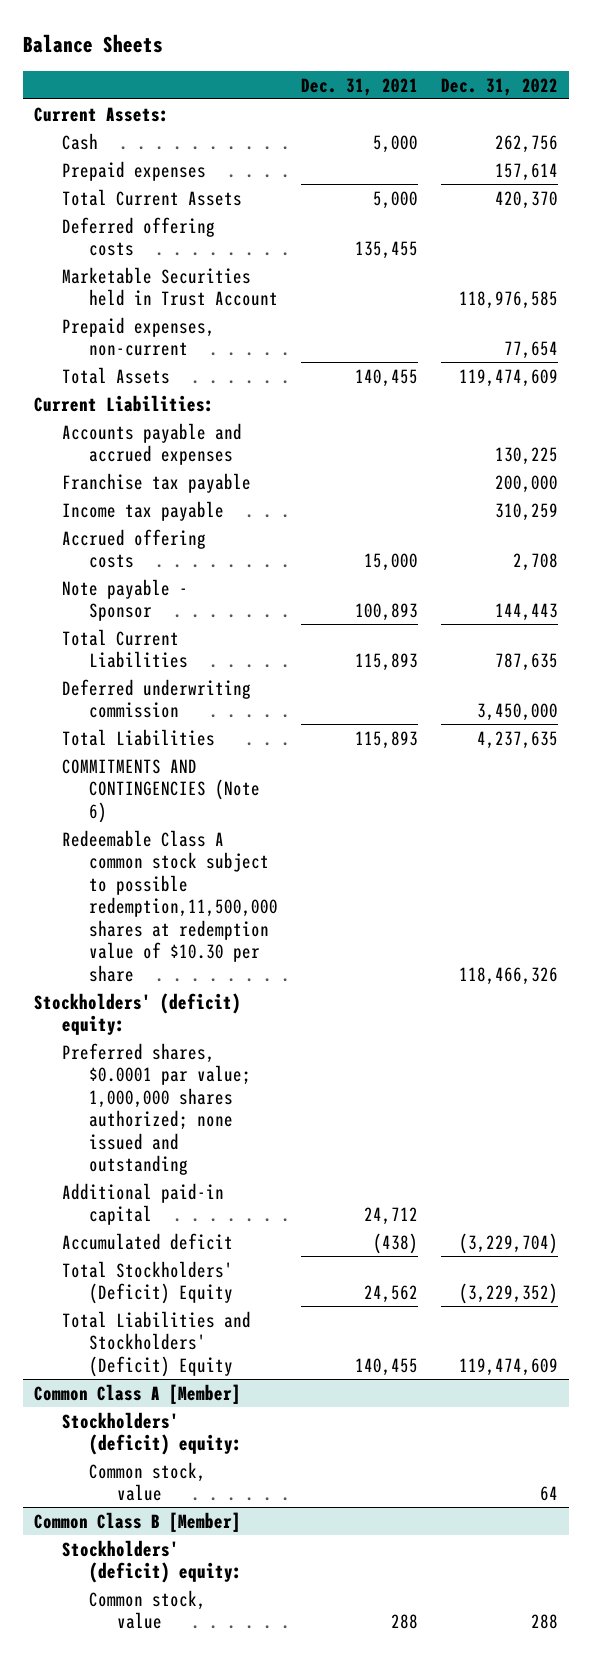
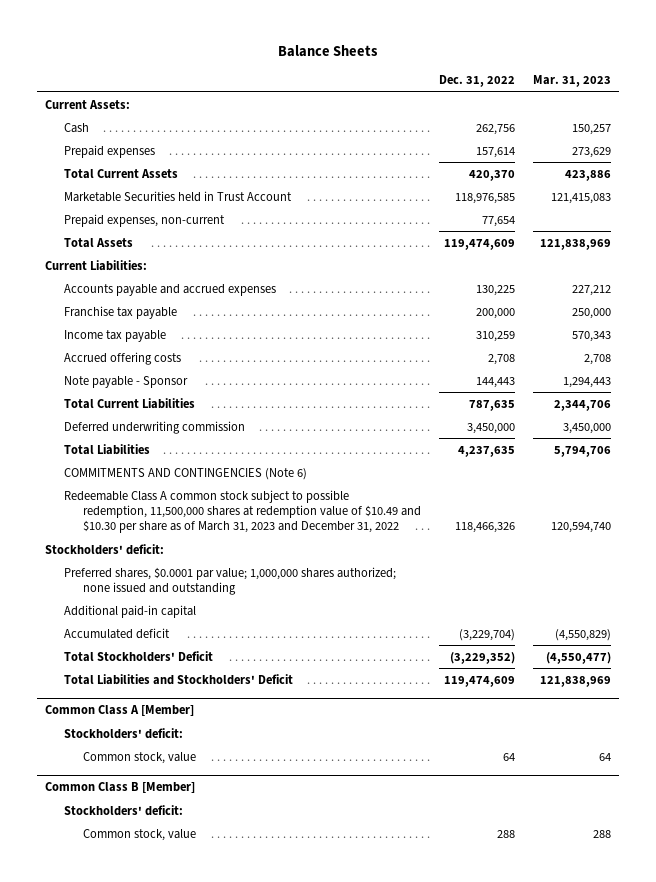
- | Dec. 31, 2021 | Dec. 31, 2022
+ | Dec. 31, 2022 | Mar. 31, 2023
- Deferred offering costs | 135,455 |
- Redeemable Class A common stock subject to possible redemption,11,500,000 shares at redemption value of $10.30 per share | | 118,466,326
- Stockholders' (deficit) equity:
+ Redeemable Class A common stock subject to possible redemption, 11,500,000 shares at redemption value of $10.49 and $10.30 per share as of March 31, 2023 and December 31, 2022 | 118,466,326 | 120,594,740
+ Stockholders' deficit:
- Total Stockholders' (Deficit) Equity | 24,562 | (3,229,352)
- Total Liabilities and Stockholders' (Deficit) Equity | 140,455 | 119,474,609
+ Total Stockholders' Deficit | (3,229,352) | (4,550,477)
+ Total Liabilities and Stockholders' Deficit | 119,474,609 | 121,838,969
@ Common Class A [Member]
- Stockholders' (deficit) equity:
+ Stockholders' deficit:
@ Common Class B [Member]
- Stockholders' (deficit) equity:
+ Stockholders' deficit:

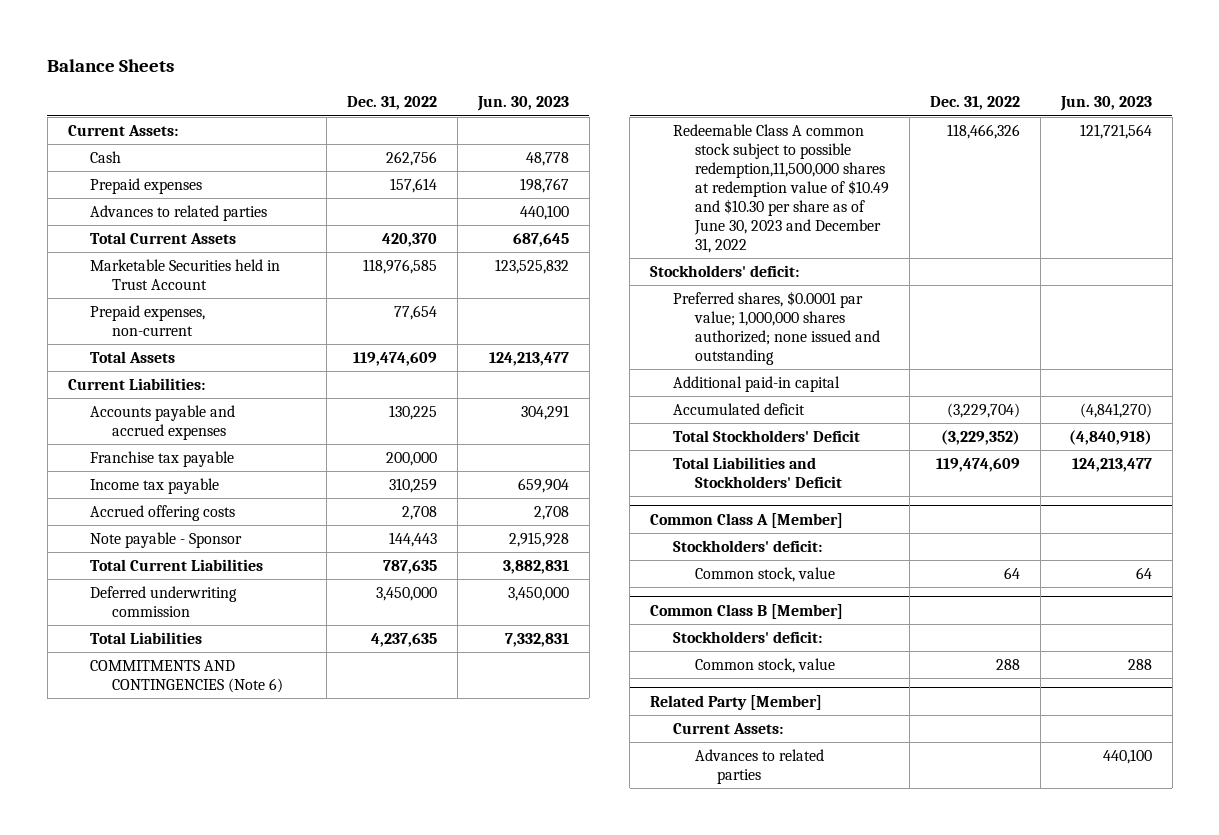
- | Dec. 31, 2022 | Mar. 31, 2023
+ | Dec. 31, 2022 | Jun. 30, 2023
+ Advances to related parties | | 440,100
- Redeemable Class A common stock subject to possible redemption, 11,500,000 shares at redemption value of $10.49 and $10.30 per share as of March 31, 2023 and December 31, 2022 | 118,466,326 | 120,594,740
+ Redeemable Class A common stock subject to possible redemption,11,500,000 shares at redemption value of $10.49 and $10.30 per share as of June 30, 2023 and December 31, 2022 | 118,466,326 | 121,721,564
+ Related Party [Member]
+ Current Assets:
+ Advances to related parties | | 440,100

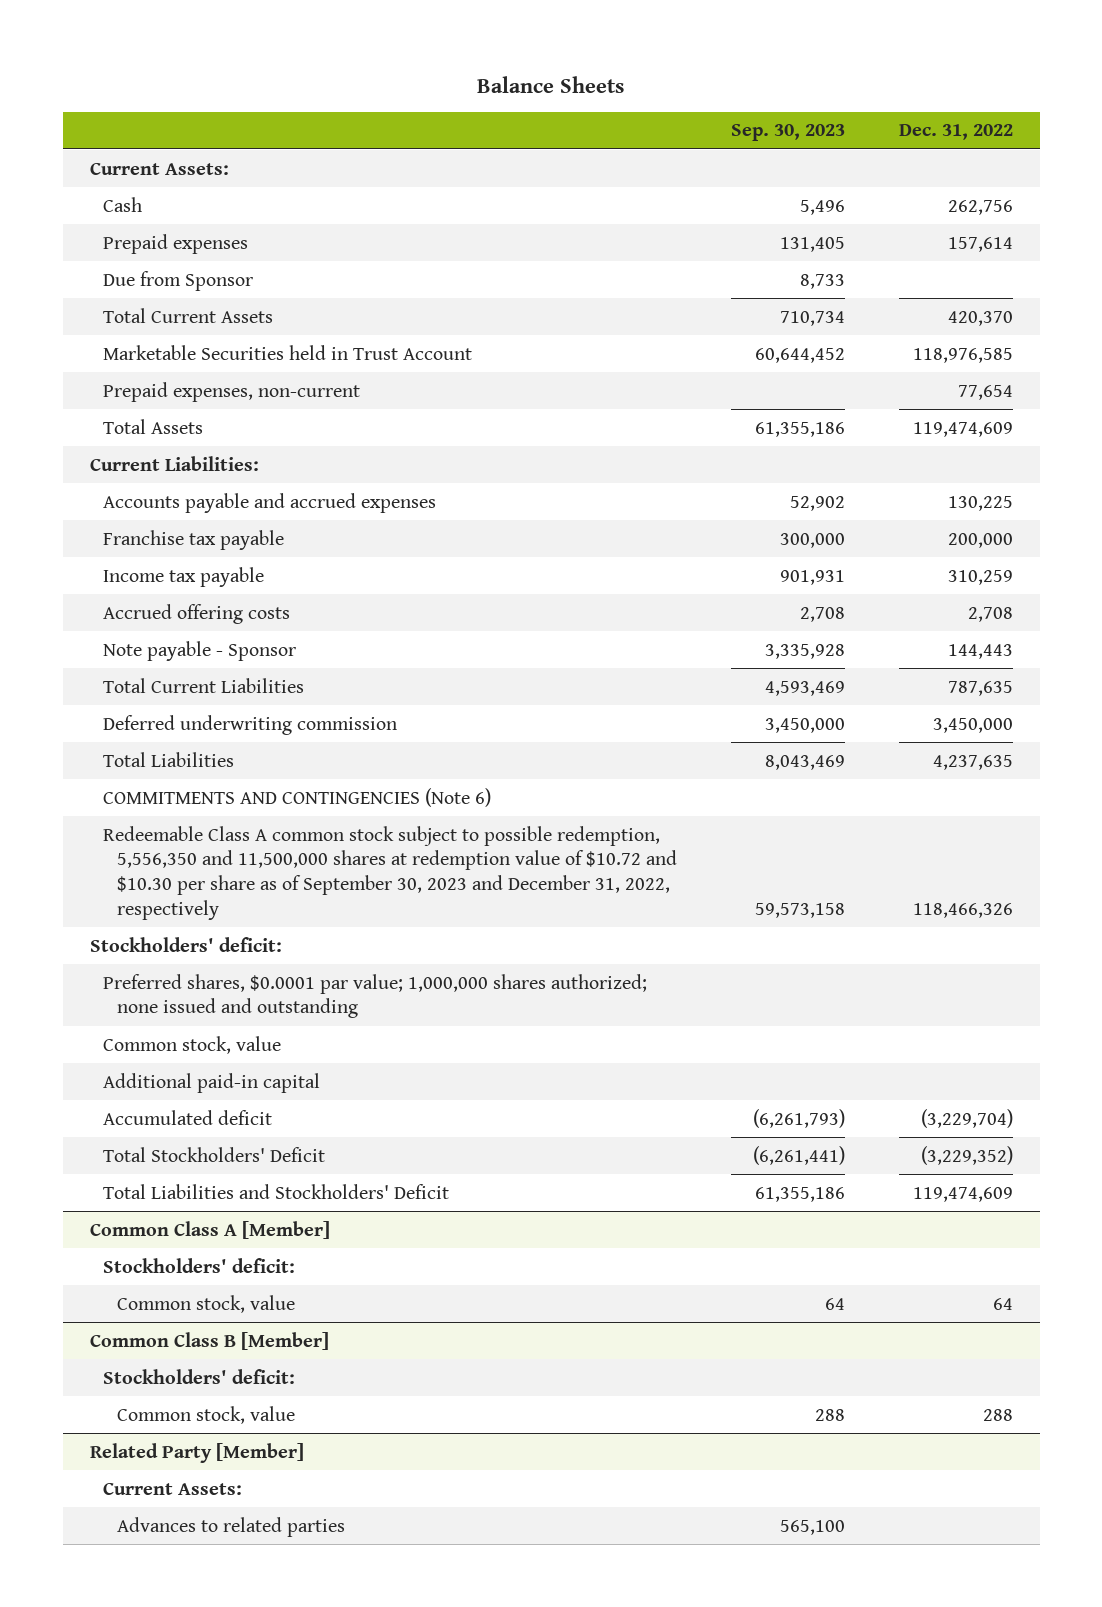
- | Dec. 31, 2022 | Jun. 30, 2023
+ | Sep. 30, 2023 | Dec. 31, 2022
- Advances to related parties | | 440,100
+ Due from Sponsor | 8,733 |
- Redeemable Class A common stock subject to possible redemption,11,500,000 shares at redemption value of $10.49 and $10.30 per share as of June 30, 2023 and December 31, 2022 | 118,466,326 | 121,721,564
+ Redeemable Class A common stock subject to possible redemption, 5,556,350 and 11,500,000 shares at redemption value of $10.72 and $10.30 per share as of September 30, 2023 and December 31, 2022, respectively | 59,573,158 | 118,466,326
+ Common stock, value

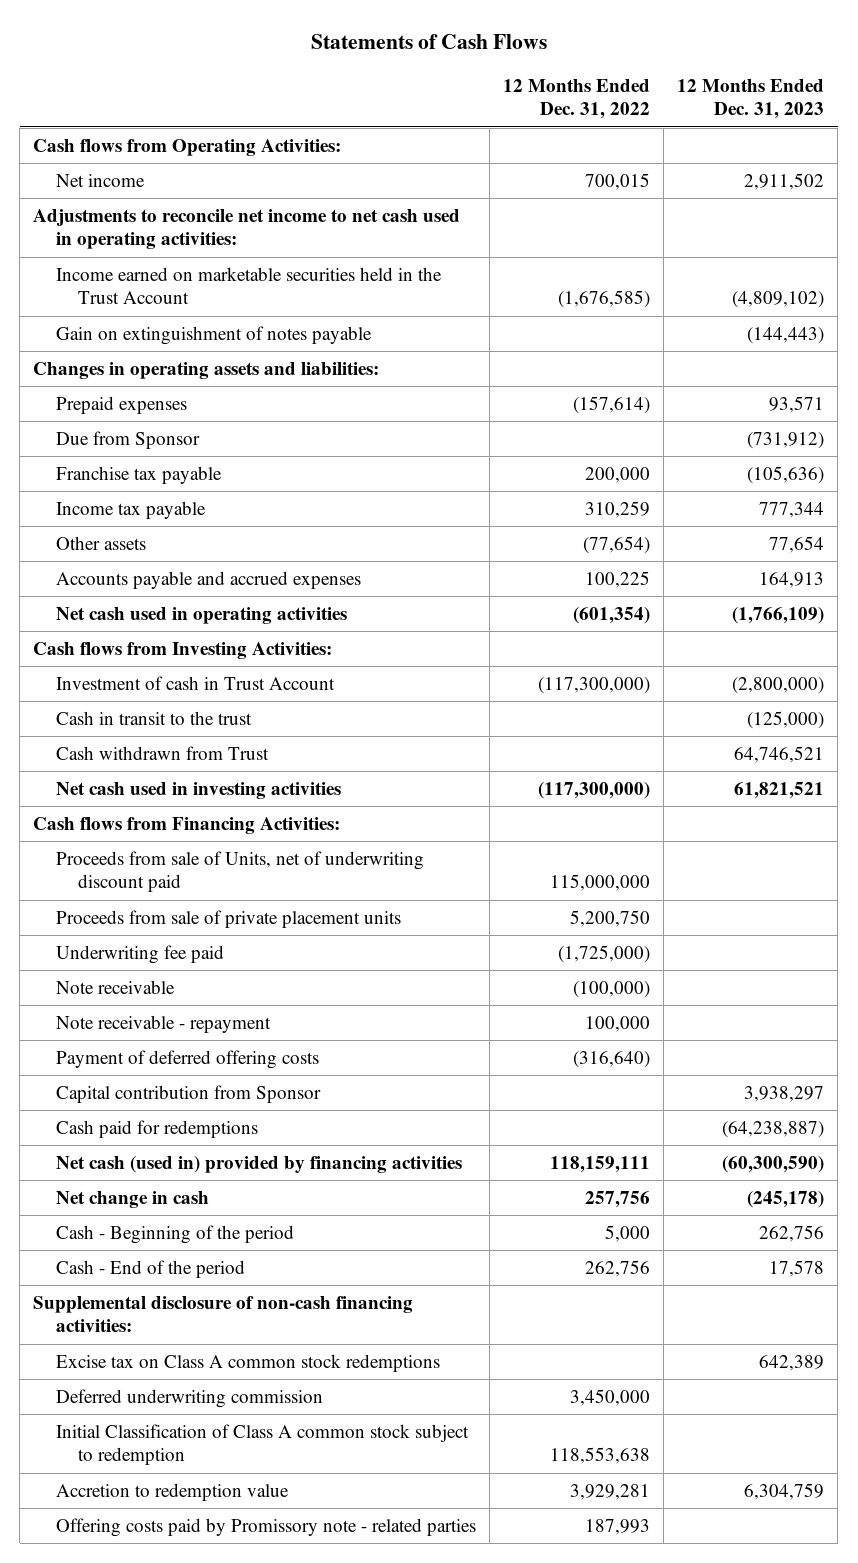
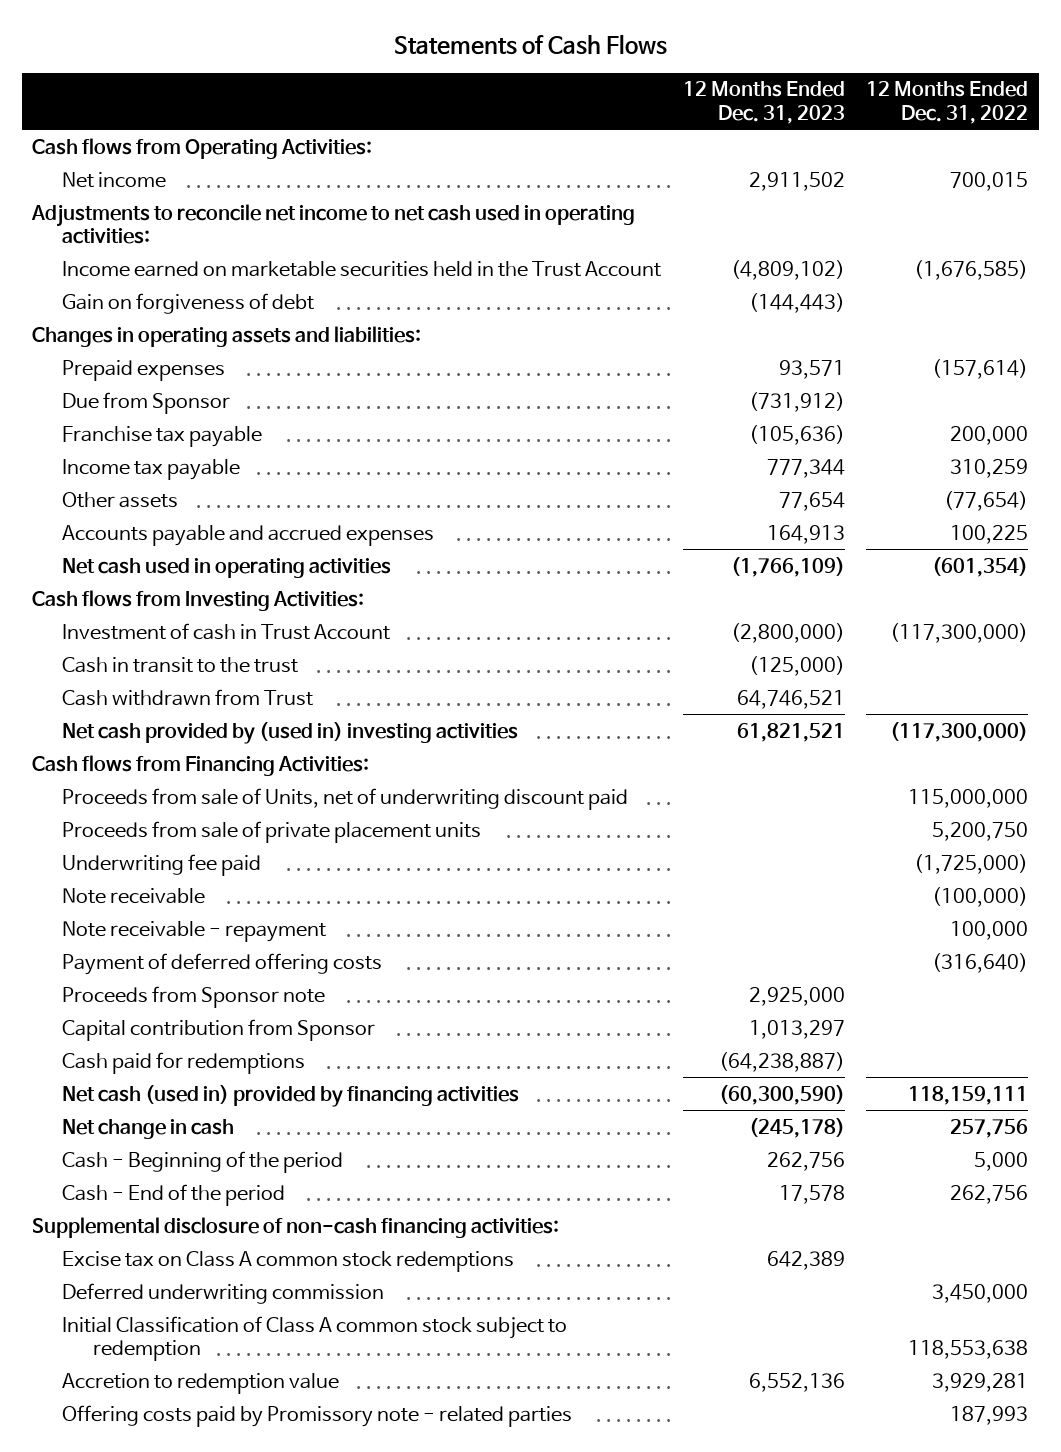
- | 12 Months Ended Dec. 31, 2022 | 12 Months Ended Dec. 31, 2023
+ | 12 Months Ended Dec. 31, 2023 | 12 Months Ended Dec. 31, 2022
- Gain on extinguishment of notes payable | | (144,443)
+ Gain on forgiveness of debt | (144,443) |
- Net cash used in investing activities | (117,300,000) | 61,821,521
+ Net cash provided by (used in) investing activities | 61,821,521 | (117,300,000)
- Capital contribution from Sponsor | | 3,938,297
+ Proceeds from Sponsor note | 2,925,000 |
+ Capital contribution from Sponsor | 1,013,297 |
- Accretion to redemption value | 3,929,281 | 6,304,759
+ Accretion to redemption value | 6,552,136 | 3,929,281

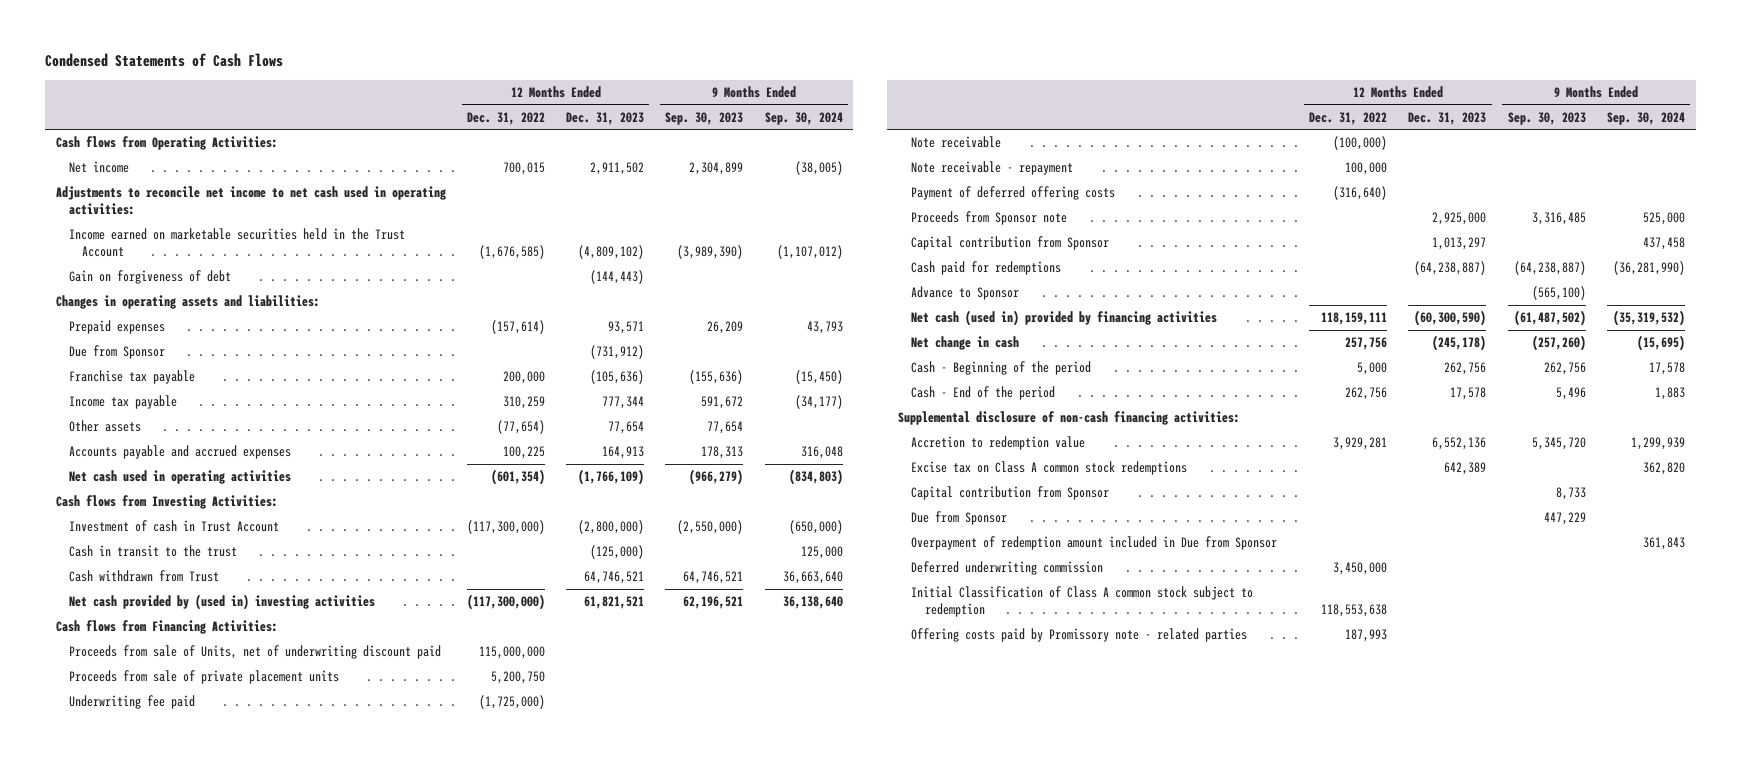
- Statements of Cash Flows
+ Condensed Statements of Cash Flows
- | 12 Months Ended Dec. 31, 2023 | 12 Months Ended Dec. 31, 2022
+ | 12 Months Ended Dec. 31, 2022 | 12 Months Ended Dec. 31, 2023 | 9 Months Ended Sep. 30, 2023 | 9 Months Ended Sep. 30, 2024
+ Advance to Sponsor | | | (565,100) |
moved up: Accretion to redemption value | 3,929,281 | 6,552,136 | 5,345,720 | 1,299,939
+ Capital contribution from Sponsor | | | 8,733 |
+ Due from Sponsor | | | 447,229 |
+ Overpayment of redemption amount included in Due from Sponsor | | | | 361,843

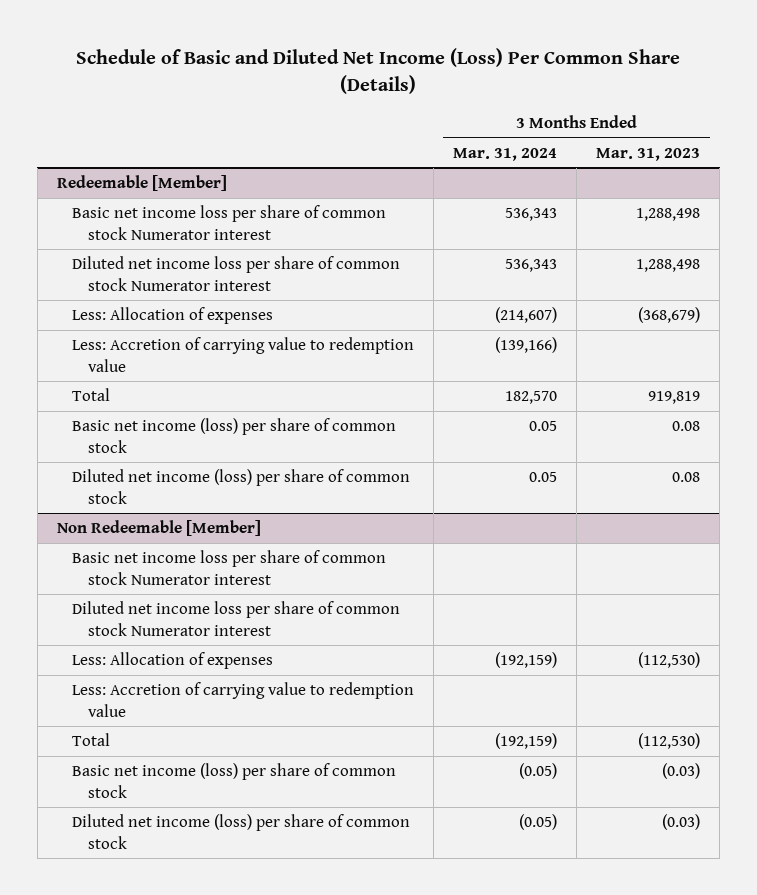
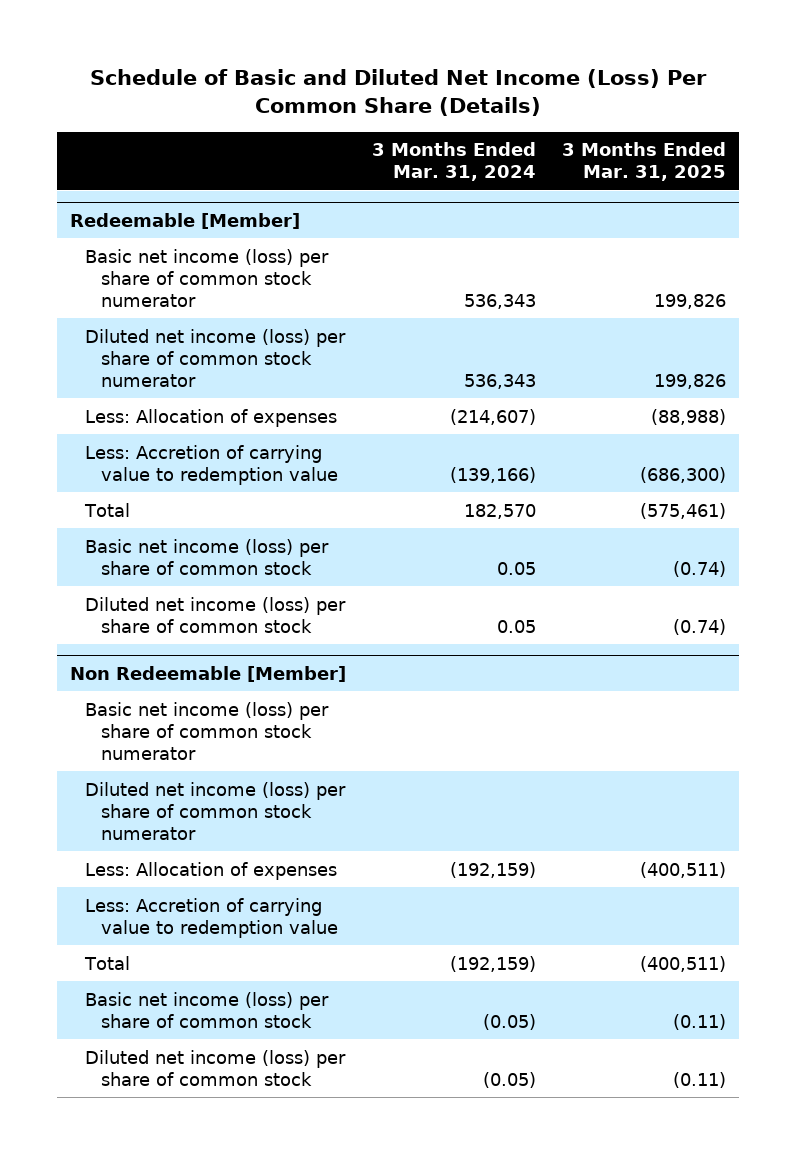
- | 3 Months Ended Mar. 31, 2024 | 3 Months Ended Mar. 31, 2023
+ | 3 Months Ended Mar. 31, 2024 | 3 Months Ended Mar. 31, 2025
@ Redeemable [Member]
- Basic net income loss per share of common stock Numerator interest | 536,343 | 1,288,498
- Diluted net income loss per share of common stock Numerator interest | 536,343 | 1,288,498
+ Basic net income (loss) per share of common stock numerator | 536,343 | 199,826
+ Diluted net income (loss) per share of common stock numerator | 536,343 | 199,826
@ Non Redeemable [Member]
- Basic net income loss per share of common stock Numerator interest
- Diluted net income loss per share of common stock Numerator interest
+ Basic net income (loss) per share of common stock numerator
+ Diluted net income (loss) per share of common stock numerator

